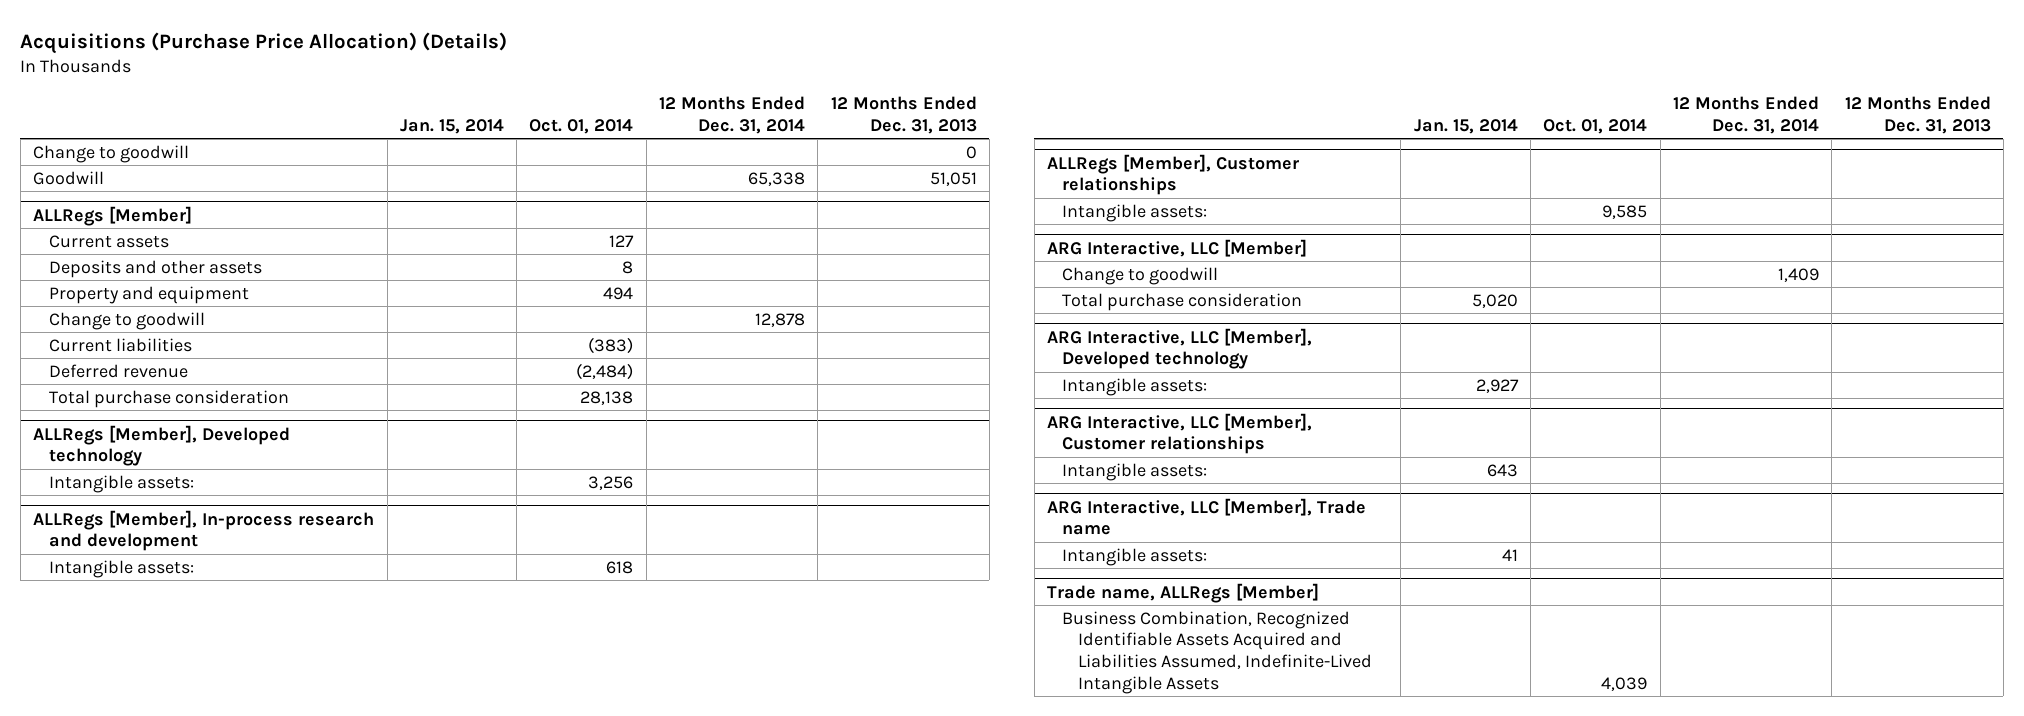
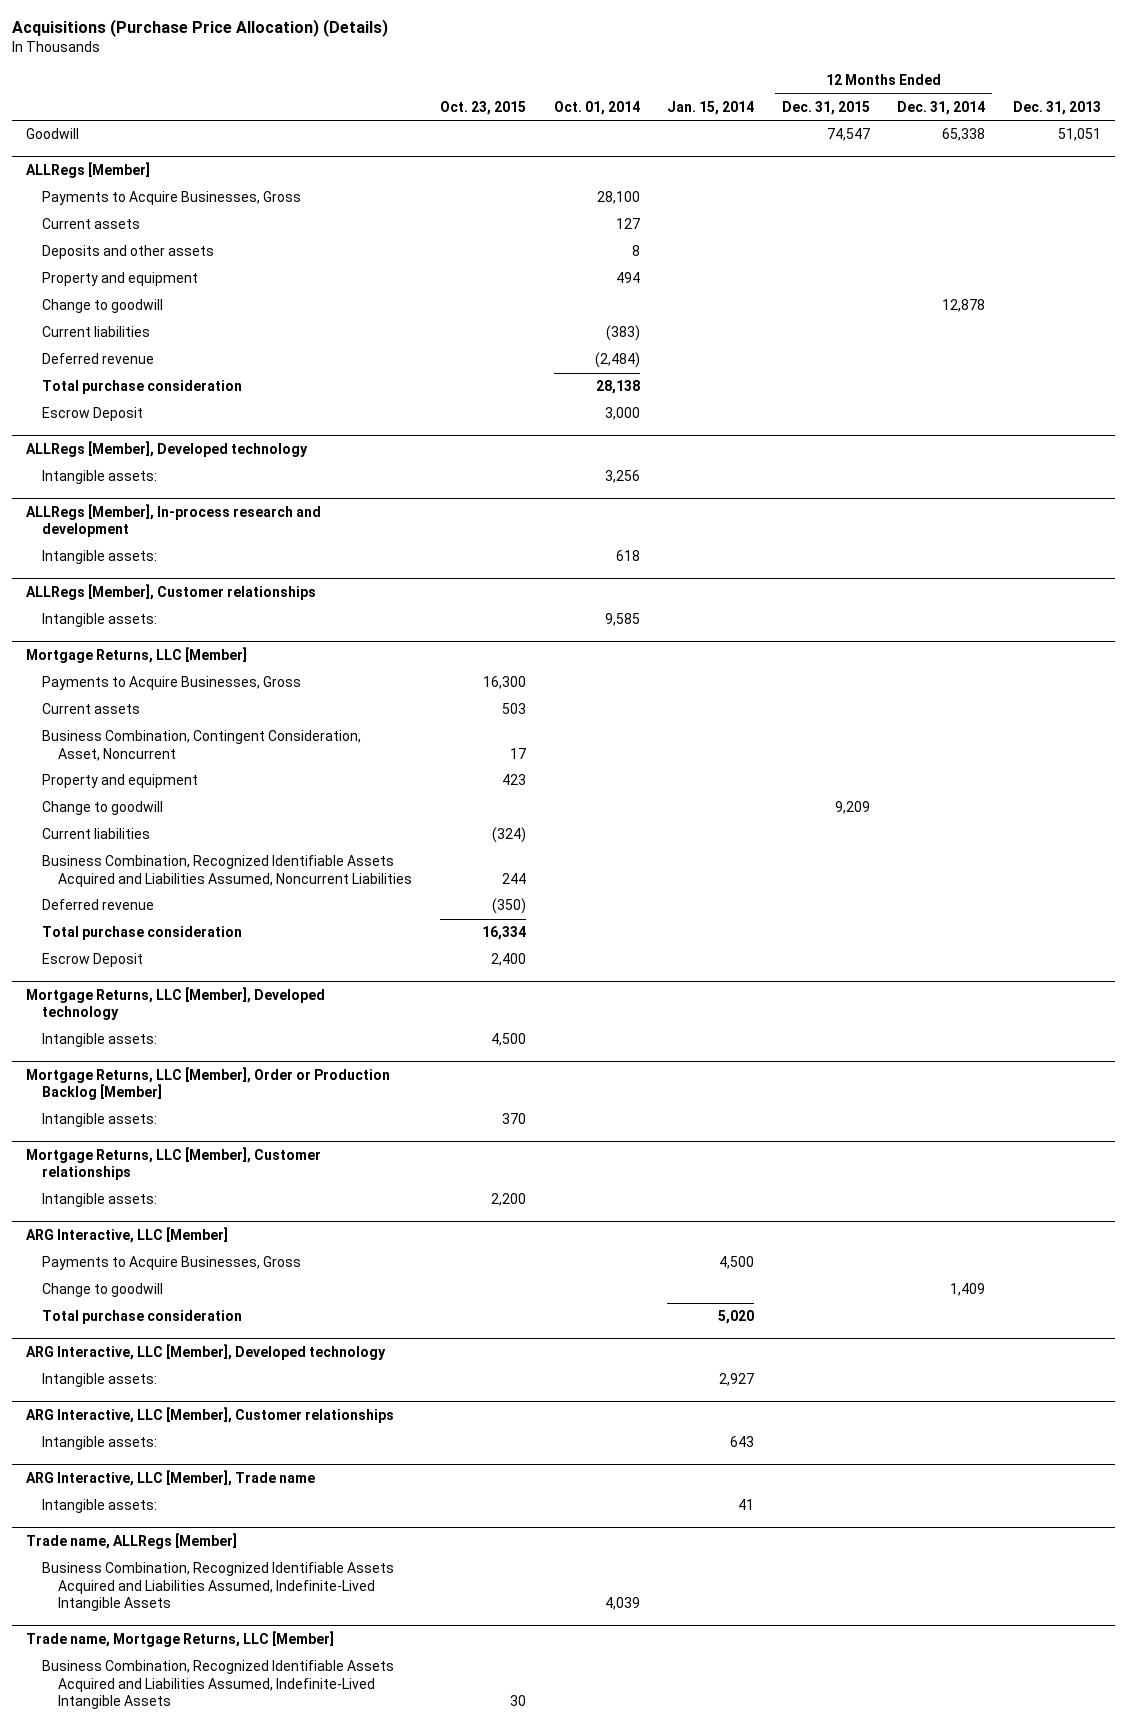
- | Jan. 15, 2014 | Oct. 01, 2014 | 12 Months Ended Dec. 31, 2014 | 12 Months Ended Dec. 31, 2013
+ | Oct. 23, 2015 | Oct. 01, 2014 | Jan. 15, 2014 | 12 Months Ended Dec. 31, 2015 | 12 Months Ended Dec. 31, 2014 | Dec. 31, 2013
- Change to goodwill | | | | 0
@ ALLRegs [Member]
+ Payments to Acquire Businesses, Gross | | 28,100 | | | |
+ Escrow Deposit | | 3,000 | | | |
+ Mortgage Returns, LLC [Member]
+ Payments to Acquire Businesses, Gross | 16,300 | | | | |
+ Current assets | 503 | | | | |
+ Business Combination, Contingent Consideration, Asset, Noncurrent | 17 | | | | |
+ Property and equipment | 423 | | | | |
+ Change to goodwill | | | | 9,209 | |
+ Current liabilities | (324) | | | | |
+ Business Combination, Recognized Identifiable Assets Acquired and Liabilities Assumed, Noncurrent Liabilities | 244 | | | | |
+ Deferred revenue | (350) | | | | |
+ Total purchase consideration | 16,334 | | | | |
+ Escrow Deposit | 2,400 | | | | |
+ Mortgage Returns, LLC [Member], Developed technology
+ Intangible assets: | 4,500 | | | | |
+ Mortgage Returns, LLC [Member], Order or Production Backlog [Member]
+ Intangible assets: | 370 | | | | |
+ Mortgage Returns, LLC [Member], Customer relationships
+ Intangible assets: | 2,200 | | | | |
@ ARG Interactive, LLC [Member]
+ Payments to Acquire Businesses, Gross | | | 4,500 | | |
+ Trade name, Mortgage Returns, LLC [Member]
+ Business Combination, Recognized Identifiable Assets Acquired and Liabilities Assumed, Indefinite-Lived Intangible Assets | 30 | | | | |

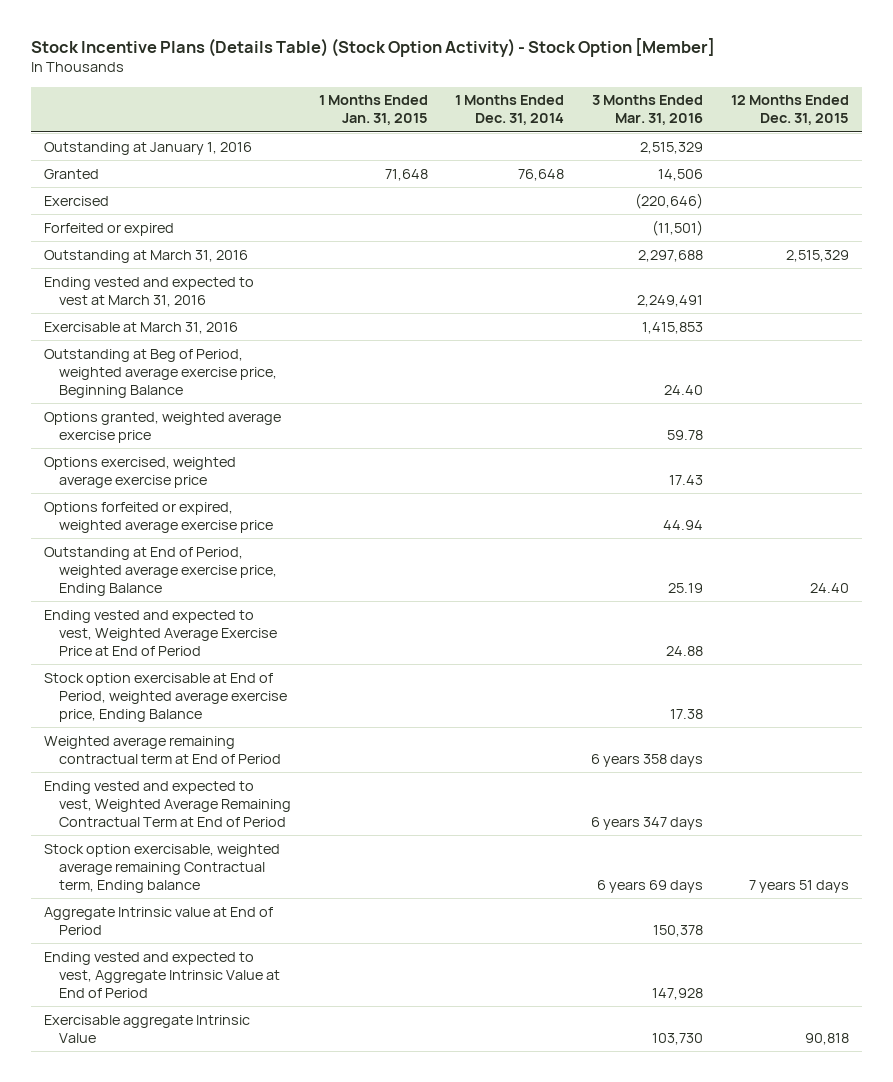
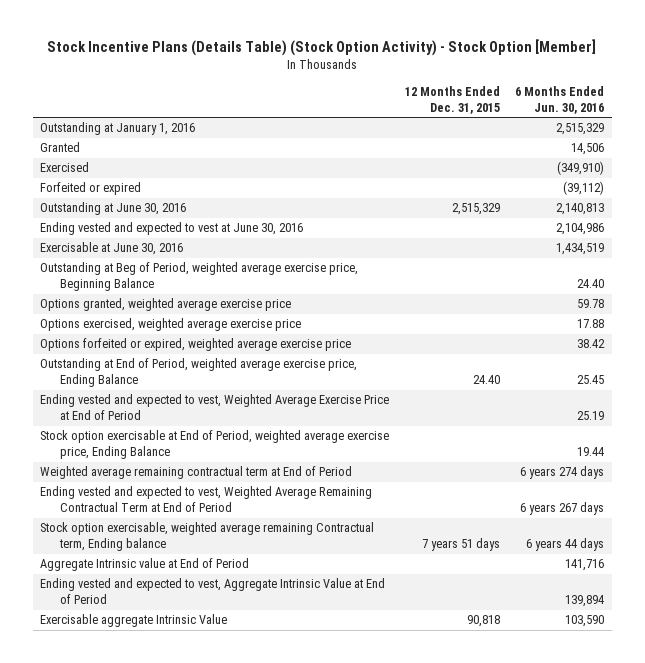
- | 1 Months Ended Jan. 31, 2015 | 1 Months Ended Dec. 31, 2014 | 3 Months Ended Mar. 31, 2016 | 12 Months Ended Dec. 31, 2015
+ | 12 Months Ended Dec. 31, 2015 | 6 Months Ended Jun. 30, 2016
- Outstanding at March 31, 2016 | | | 2,297,688 | 2,515,329
- Ending vested and expected to vest at March 31, 2016 | | | 2,249,491 |
- Exercisable at March 31, 2016 | | | 1,415,853 |
+ Outstanding at June 30, 2016 | 2,515,329 | 2,140,813
+ Ending vested and expected to vest at June 30, 2016 | | 2,104,986
+ Exercisable at June 30, 2016 | | 1,434,519

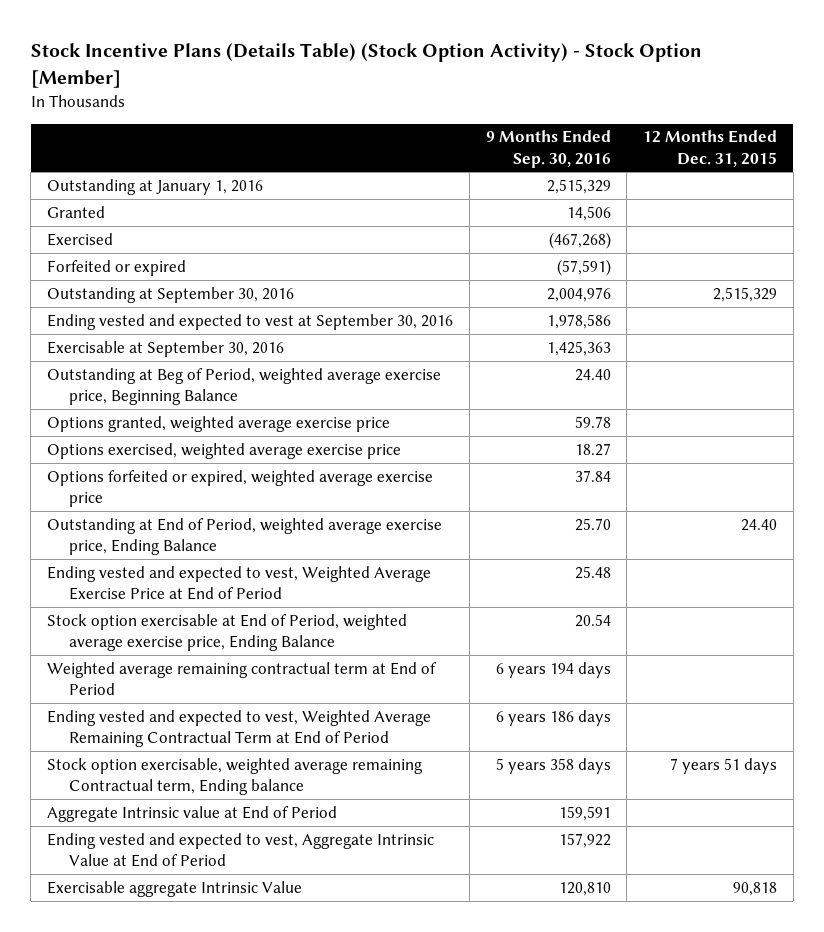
- | 12 Months Ended Dec. 31, 2015 | 6 Months Ended Jun. 30, 2016
+ | 9 Months Ended Sep. 30, 2016 | 12 Months Ended Dec. 31, 2015
- Outstanding at June 30, 2016 | 2,515,329 | 2,140,813
- Ending vested and expected to vest at June 30, 2016 | | 2,104,986
- Exercisable at June 30, 2016 | | 1,434,519
+ Outstanding at September 30, 2016 | 2,004,976 | 2,515,329
+ Ending vested and expected to vest at September 30, 2016 | 1,978,586 |
+ Exercisable at September 30, 2016 | 1,425,363 |

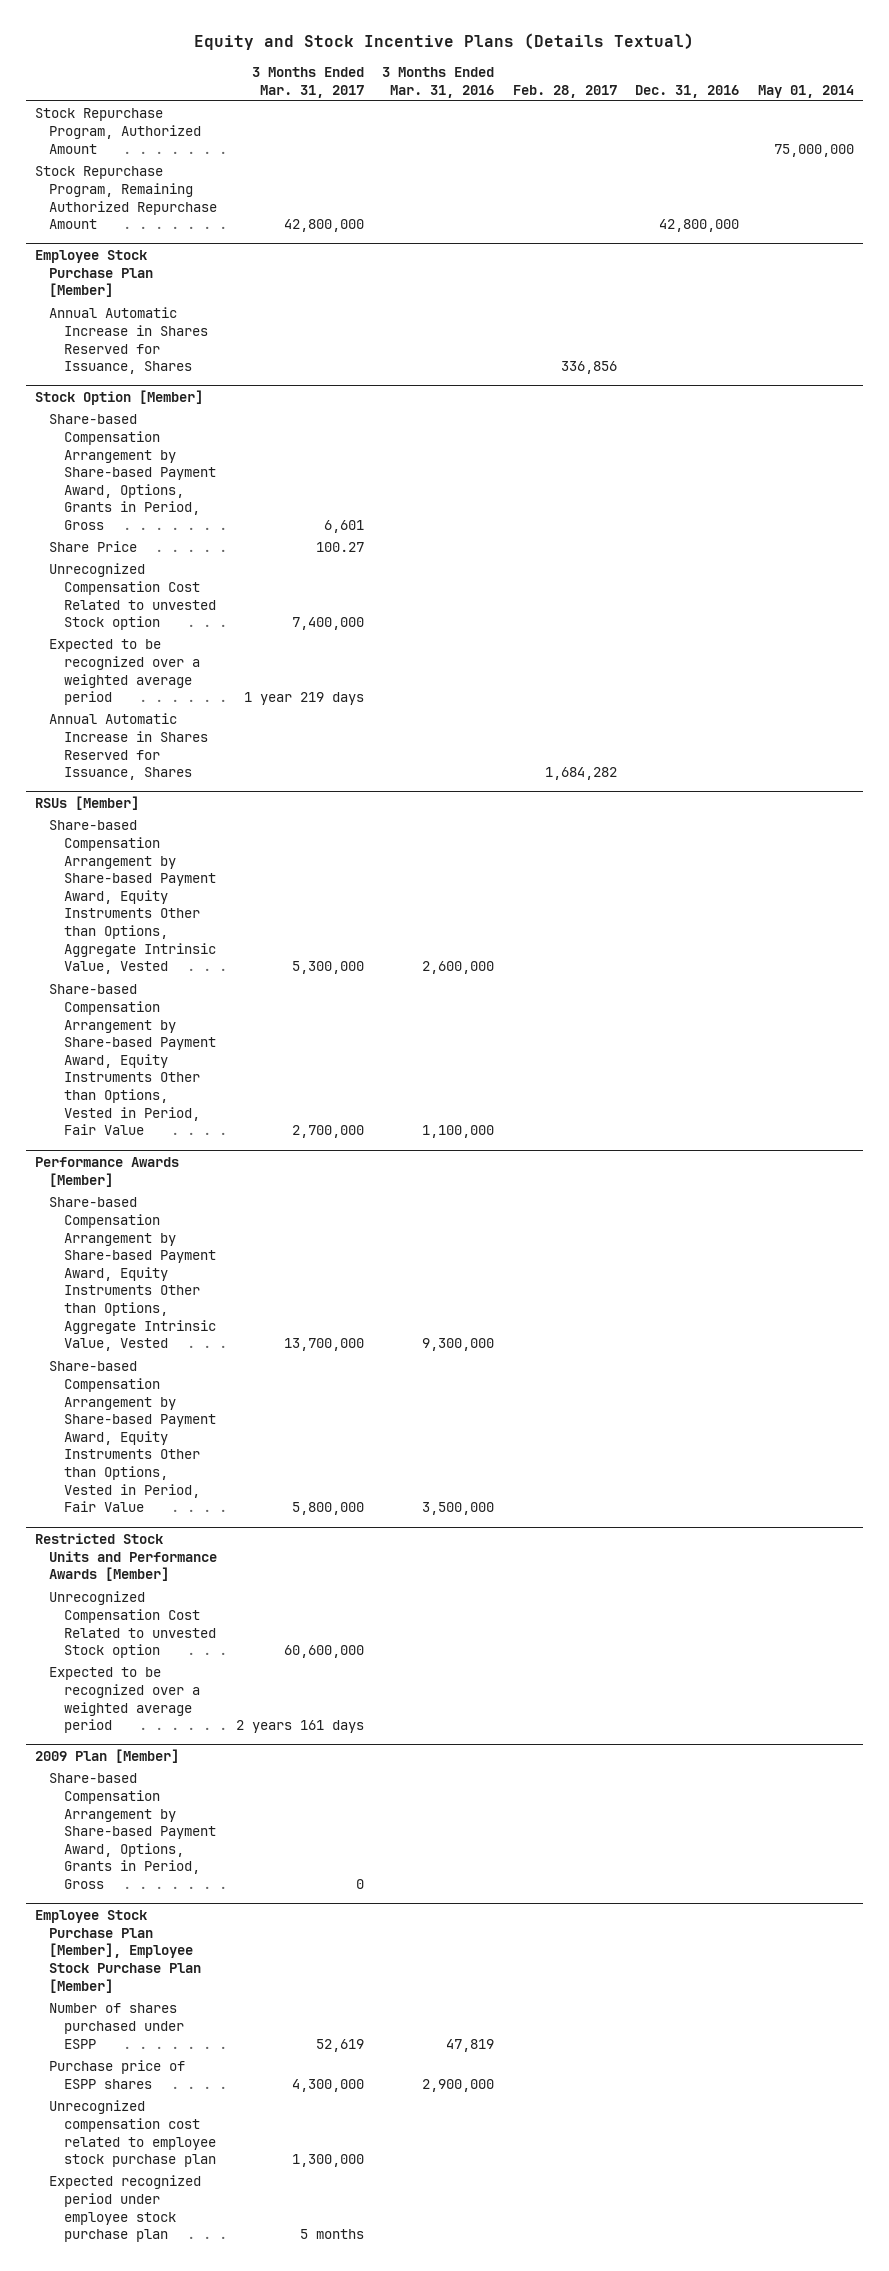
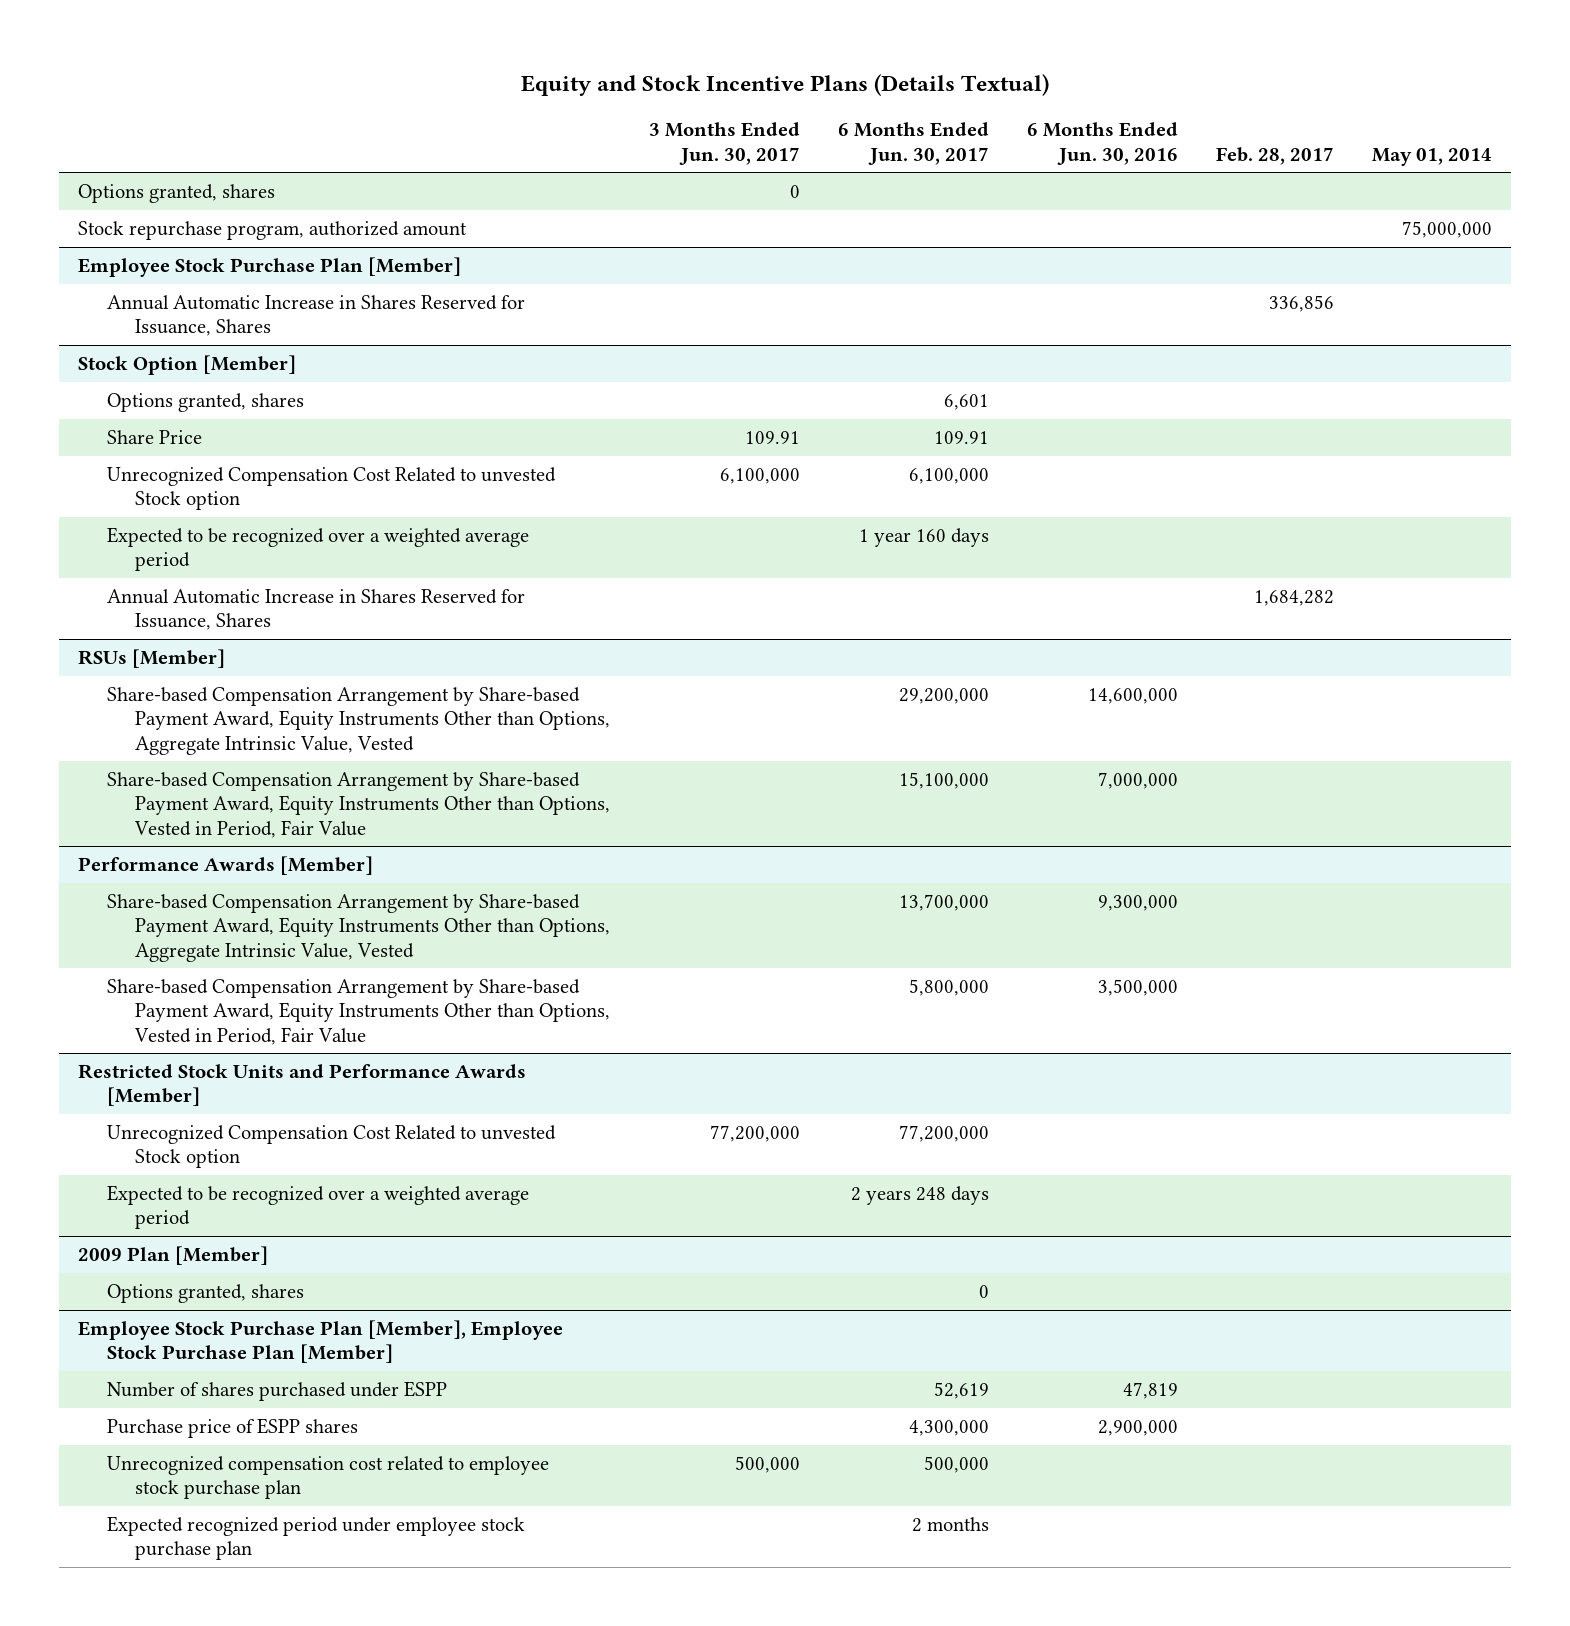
- | 3 Months Ended Mar. 31, 2017 | 3 Months Ended Mar. 31, 2016 | Feb. 28, 2017 | Dec. 31, 2016 | May 01, 2014
+ | 3 Months Ended Jun. 30, 2017 | 6 Months Ended Jun. 30, 2017 | 6 Months Ended Jun. 30, 2016 | Feb. 28, 2017 | May 01, 2014
- Stock Repurchase Program, Authorized Amount | | | | | 75,000,000
- Stock Repurchase Program, Remaining Authorized Repurchase Amount | 42,800,000 | | | 42,800,000 |
+ Options granted, shares | 0 | | | |
+ Stock repurchase program, authorized amount | | | | | 75,000,000
@ Stock Option [Member]
- Share-based Compensation Arrangement by Share-based Payment Award, Options, Grants in Period, Gross | 6,601 | | | |
+ Options granted, shares | | 6,601 | | |
@ 2009 Plan [Member]
- Share-based Compensation Arrangement by Share-based Payment Award, Options, Grants in Period, Gross | 0 | | | |
+ Options granted, shares | | 0 | | |

